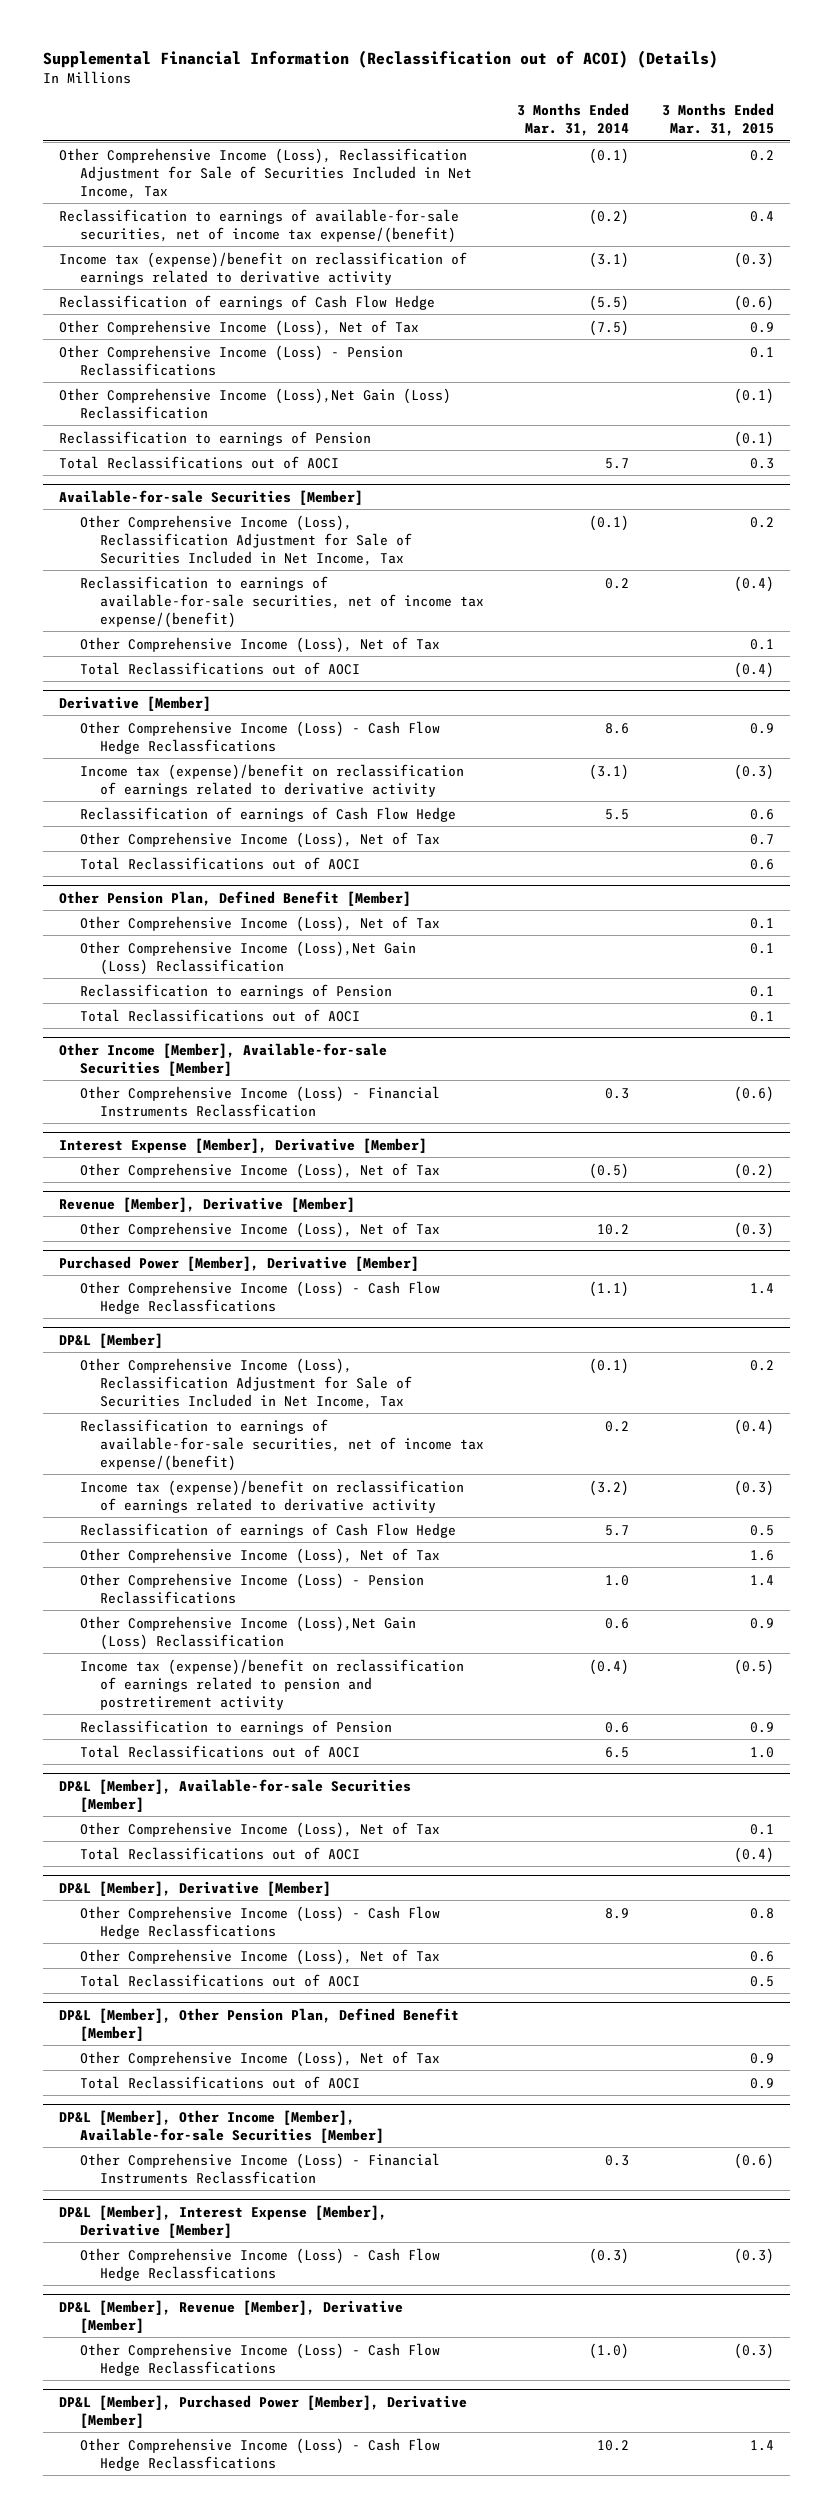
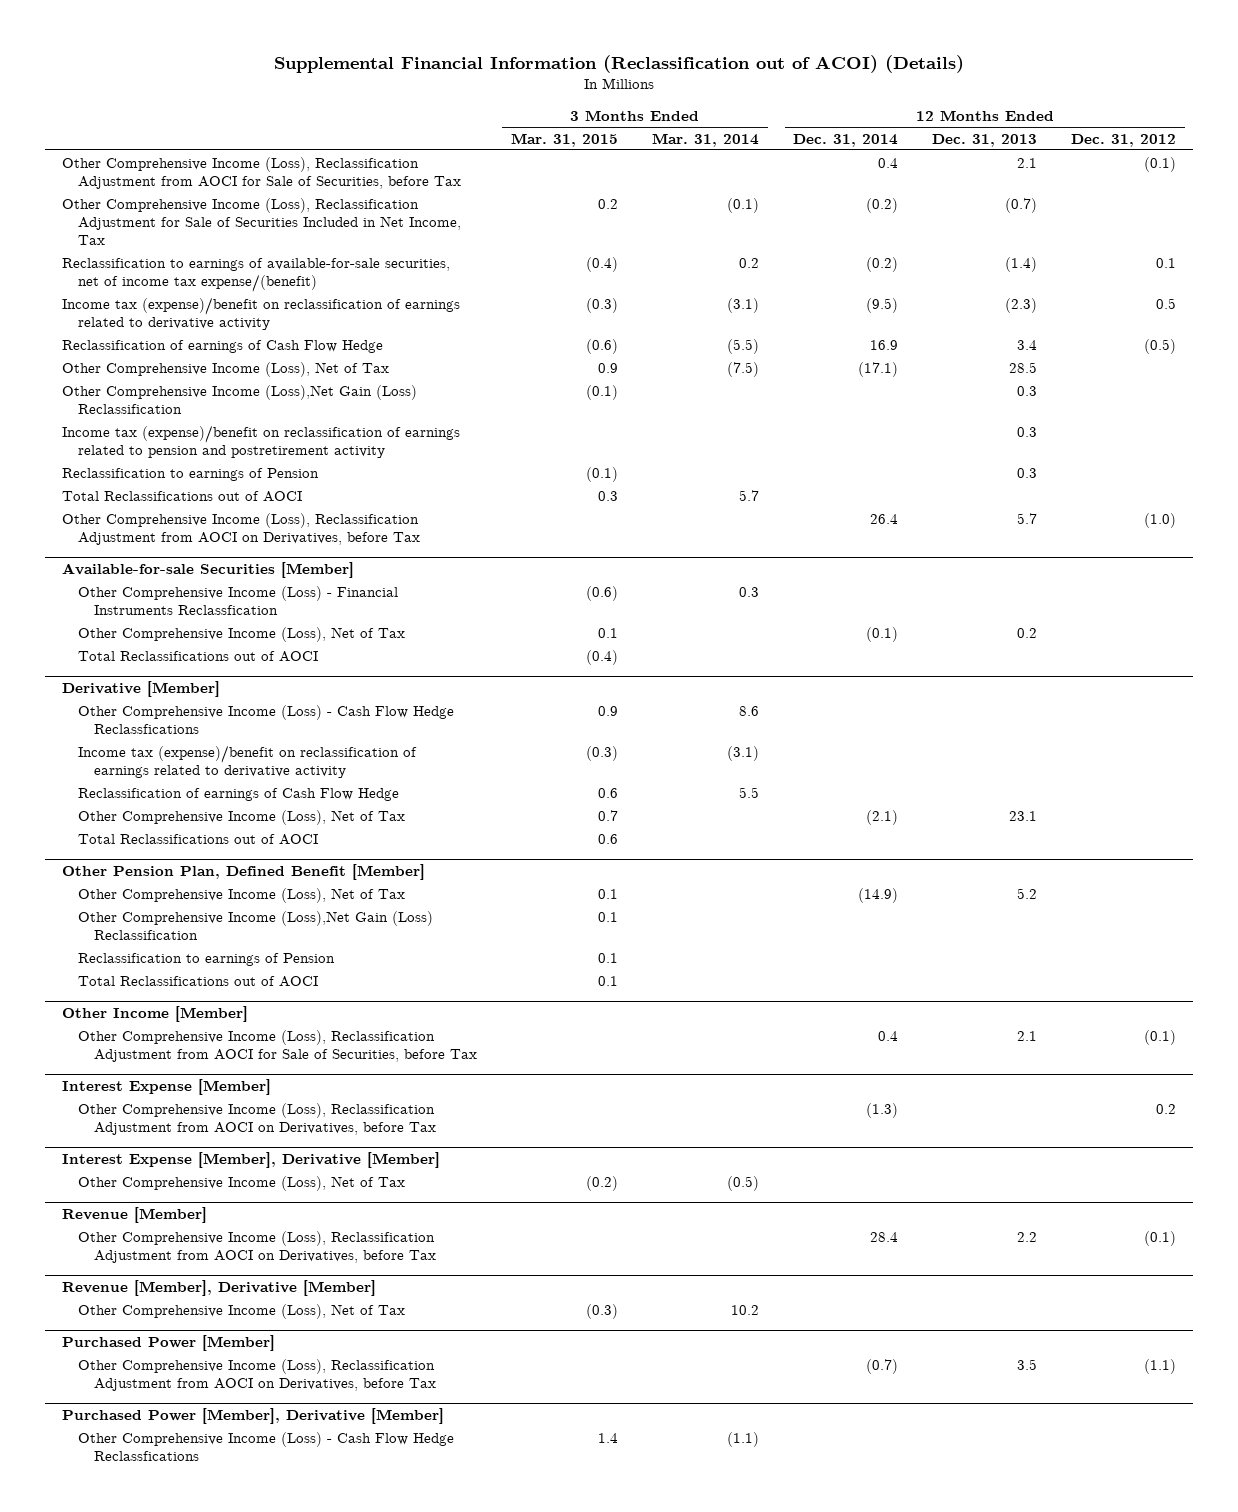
- | 3 Months Ended Mar. 31, 2014 | 3 Months Ended Mar. 31, 2015
+ | 3 Months Ended Mar. 31, 2015 | 3 Months Ended Mar. 31, 2014 | 12 Months Ended Dec. 31, 2014 | 12 Months Ended Dec. 31, 2013 | 12 Months Ended Dec. 31, 2012
+ Other Comprehensive Income (Loss), Reclassification Adjustment from AOCI for Sale of Securities, before Tax | | | 0.4 | 2.1 | (0.1)
- Reclassification to earnings of available-for-sale securities, net of income tax expense/(benefit) | (0.2) | 0.4
+ Reclassification to earnings of available-for-sale securities, net of income tax expense/(benefit) | (0.4) | 0.2 | (0.2) | (1.4) | 0.1
- Other Comprehensive Income (Loss) - Pension Reclassifications | | 0.1
+ Income tax (expense)/benefit on reclassification of earnings related to pension and postretirement activity | | | | 0.3 |
+ Other Comprehensive Income (Loss), Reclassification Adjustment from AOCI on Derivatives, before Tax | | | 26.4 | 5.7 | (1.0)
@ Available-for-sale Securities [Member]
- Other Comprehensive Income (Loss), Reclassification Adjustment for Sale of Securities Included in Net Income, Tax | (0.1) | 0.2
- Reclassification to earnings of available-for-sale securities, net of income tax expense/(benefit) | 0.2 | (0.4)
+ Other Comprehensive Income (Loss) - Financial Instruments Reclassfication | (0.6) | 0.3 | | |
- Other Income [Member], Available-for-sale Securities [Member]
- Other Comprehensive Income (Loss) - Financial Instruments Reclassfication | 0.3 | (0.6)
+ Other Income [Member]
+ Other Comprehensive Income (Loss), Reclassification Adjustment from AOCI for Sale of Securities, before Tax | | | 0.4 | 2.1 | (0.1)
+ Interest Expense [Member]
+ Other Comprehensive Income (Loss), Reclassification Adjustment from AOCI on Derivatives, before Tax | | | (1.3) | | 0.2
+ Revenue [Member]
+ Other Comprehensive Income (Loss), Reclassification Adjustment from AOCI on Derivatives, before Tax | | | 28.4 | 2.2 | (0.1)
+ Purchased Power [Member]
+ Other Comprehensive Income (Loss), Reclassification Adjustment from AOCI on Derivatives, before Tax | | | (0.7) | 3.5 | (1.1)
- DP&L [Member]
- Other Comprehensive Income (Loss), Reclassification Adjustment for Sale of Securities Included in Net Income, Tax | (0.1) | 0.2
- Reclassification to earnings of available-for-sale securities, net of income tax expense/(benefit) | 0.2 | (0.4)
- Income tax (expense)/benefit on reclassification of earnings related to derivative activity | (3.2) | (0.3)
- Reclassification of earnings of Cash Flow Hedge | 5.7 | 0.5
- Other Comprehensive Income (Loss), Net of Tax | | 1.6
- Other Comprehensive Income (Loss) - Pension Reclassifications | 1.0 | 1.4
- Other Comprehensive Income (Loss),Net Gain (Loss) Reclassification | 0.6 | 0.9
- Income tax (expense)/benefit on reclassification of earnings related to pension and postretirement activity | (0.4) | (0.5)
- Reclassification to earnings of Pension | 0.6 | 0.9
- Total Reclassifications out of AOCI | 6.5 | 1.0
- DP&L [Member], Available-for-sale Securities [Member]
- Other Comprehensive Income (Loss), Net of Tax | | 0.1
- Total Reclassifications out of AOCI | | (0.4)
- DP&L [Member], Derivative [Member]
- Other Comprehensive Income (Loss) - Cash Flow Hedge Reclassfications | 8.9 | 0.8
- Other Comprehensive Income (Loss), Net of Tax | | 0.6
- Total Reclassifications out of AOCI | | 0.5
- DP&L [Member], Other Pension Plan, Defined Benefit [Member]
- Other Comprehensive Income (Loss), Net of Tax | | 0.9
- Total Reclassifications out of AOCI | | 0.9
- DP&L [Member], Other Income [Member], Available-for-sale Securities [Member]
- Other Comprehensive Income (Loss) - Financial Instruments Reclassfication | 0.3 | (0.6)
- DP&L [Member], Interest Expense [Member], Derivative [Member]
- Other Comprehensive Income (Loss) - Cash Flow Hedge Reclassfications | (0.3) | (0.3)
- DP&L [Member], Revenue [Member], Derivative [Member]
- Other Comprehensive Income (Loss) - Cash Flow Hedge Reclassfications | (1.0) | (0.3)
- DP&L [Member], Purchased Power [Member], Derivative [Member]
- Other Comprehensive Income (Loss) - Cash Flow Hedge Reclassfications | 10.2 | 1.4

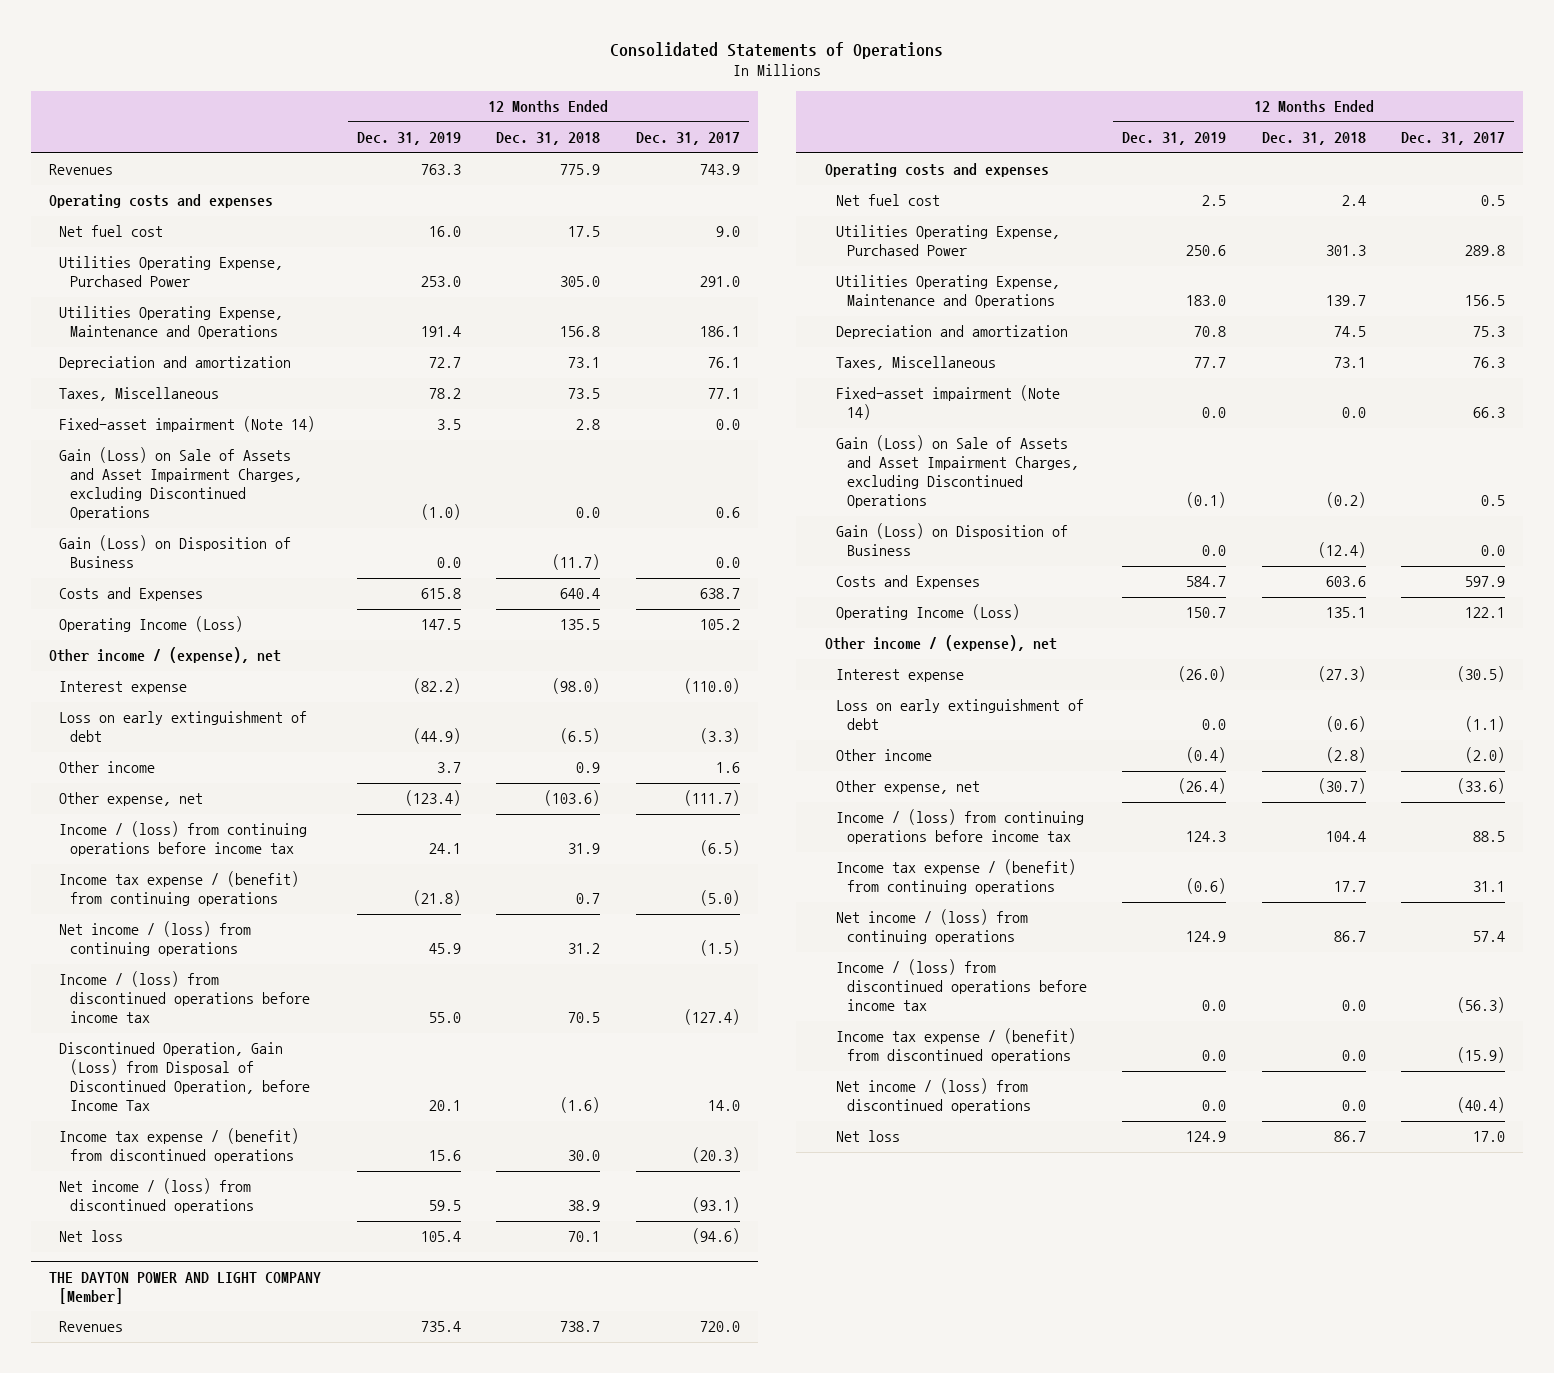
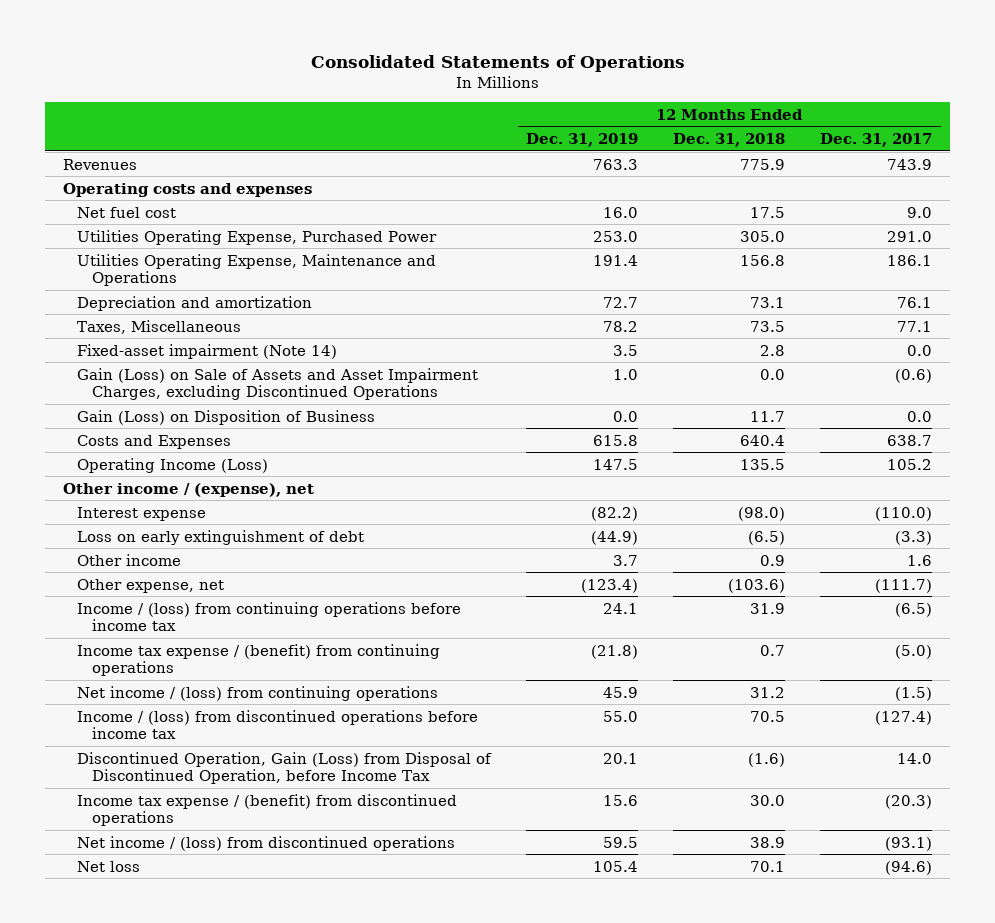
- Gain (Loss) on Sale of Assets and Asset Impairment Charges, excluding Discontinued Operations | (1.0) | 0.0 | 0.6
- Gain (Loss) on Disposition of Business | 0.0 | (11.7) | 0.0
+ Gain (Loss) on Sale of Assets and Asset Impairment Charges, excluding Discontinued Operations | 1.0 | 0.0 | (0.6)
+ Gain (Loss) on Disposition of Business | 0.0 | 11.7 | 0.0
- THE DAYTON POWER AND LIGHT COMPANY [Member]
- Revenues | 735.4 | 738.7 | 720.0
- Operating costs and expenses
- Net fuel cost | 2.5 | 2.4 | 0.5
- Utilities Operating Expense, Purchased Power | 250.6 | 301.3 | 289.8
- Utilities Operating Expense, Maintenance and Operations | 183.0 | 139.7 | 156.5
- Depreciation and amortization | 70.8 | 74.5 | 75.3
- Taxes, Miscellaneous | 77.7 | 73.1 | 76.3
- Fixed-asset impairment (Note 14) | 0.0 | 0.0 | 66.3
- Gain (Loss) on Sale of Assets and Asset Impairment Charges, excluding Discontinued Operations | (0.1) | (0.2) | 0.5
- Gain (Loss) on Disposition of Business | 0.0 | (12.4) | 0.0
- Costs and Expenses | 584.7 | 603.6 | 597.9
- Operating Income (Loss) | 150.7 | 135.1 | 122.1
- Other income / (expense), net
- Interest expense | (26.0) | (27.3) | (30.5)
- Loss on early extinguishment of debt | 0.0 | (0.6) | (1.1)
- Other income | (0.4) | (2.8) | (2.0)
- Other expense, net | (26.4) | (30.7) | (33.6)
- Income / (loss) from continuing operations before income tax | 124.3 | 104.4 | 88.5
- Income tax expense / (benefit) from continuing operations | (0.6) | 17.7 | 31.1
- Net income / (loss) from continuing operations | 124.9 | 86.7 | 57.4
- Income / (loss) from discontinued operations before income tax | 0.0 | 0.0 | (56.3)
- Income tax expense / (benefit) from discontinued operations | 0.0 | 0.0 | (15.9)
- Net income / (loss) from discontinued operations | 0.0 | 0.0 | (40.4)
- Net loss | 124.9 | 86.7 | 17.0

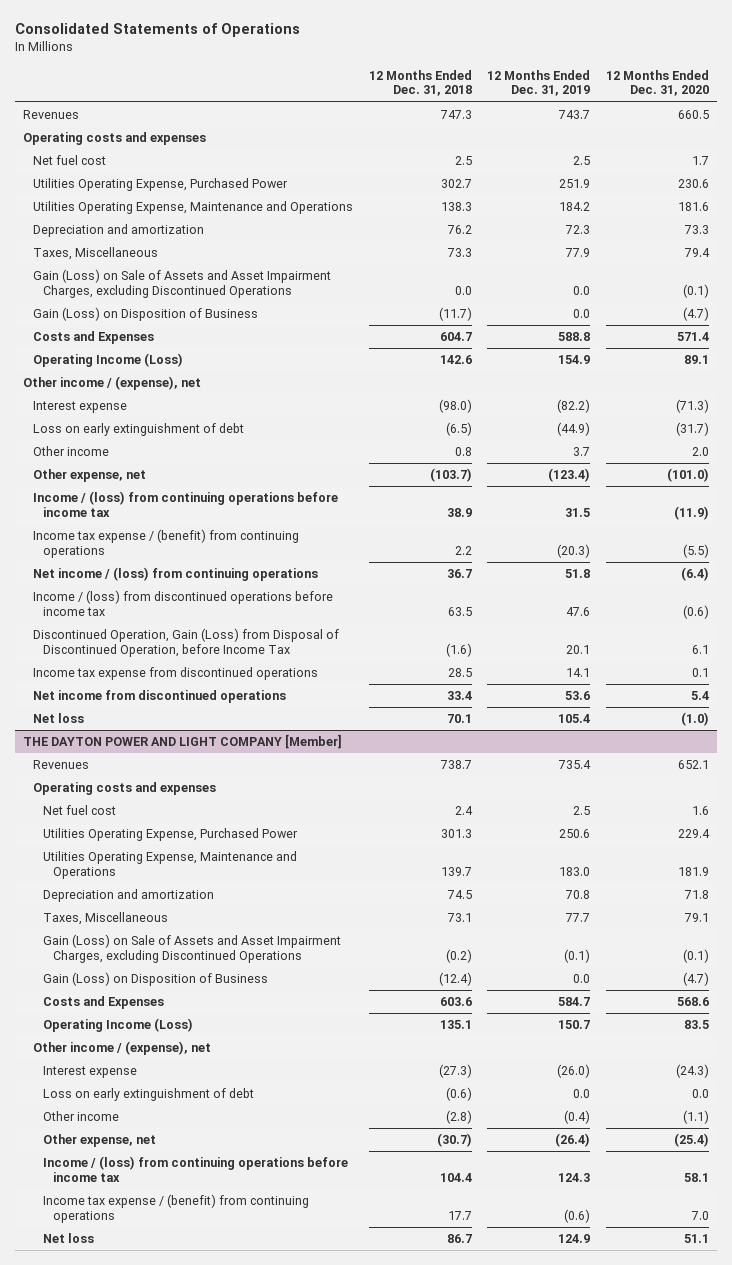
- | 12 Months Ended Dec. 31, 2019 | 12 Months Ended Dec. 31, 2018 | 12 Months Ended Dec. 31, 2017
+ | 12 Months Ended Dec. 31, 2018 | 12 Months Ended Dec. 31, 2019 | 12 Months Ended Dec. 31, 2020
- Revenues | 763.3 | 775.9 | 743.9
+ Revenues | 747.3 | 743.7 | 660.5
- Net fuel cost | 16.0 | 17.5 | 9.0
- Utilities Operating Expense, Purchased Power | 253.0 | 305.0 | 291.0
- Utilities Operating Expense, Maintenance and Operations | 191.4 | 156.8 | 186.1
- Depreciation and amortization | 72.7 | 73.1 | 76.1
- Taxes, Miscellaneous | 78.2 | 73.5 | 77.1
- Fixed-asset impairment (Note 14) | 3.5 | 2.8 | 0.0
- Gain (Loss) on Sale of Assets and Asset Impairment Charges, excluding Discontinued Operations | 1.0 | 0.0 | (0.6)
- Gain (Loss) on Disposition of Business | 0.0 | 11.7 | 0.0
- Costs and Expenses | 615.8 | 640.4 | 638.7
- Operating Income (Loss) | 147.5 | 135.5 | 105.2
+ Net fuel cost | 2.5 | 2.5 | 1.7
+ Utilities Operating Expense, Purchased Power | 302.7 | 251.9 | 230.6
+ Utilities Operating Expense, Maintenance and Operations | 138.3 | 184.2 | 181.6
+ Depreciation and amortization | 76.2 | 72.3 | 73.3
+ Taxes, Miscellaneous | 73.3 | 77.9 | 79.4
+ Gain (Loss) on Sale of Assets and Asset Impairment Charges, excluding Discontinued Operations | 0.0 | 0.0 | (0.1)
+ Gain (Loss) on Disposition of Business | (11.7) | 0.0 | (4.7)
+ Costs and Expenses | 604.7 | 588.8 | 571.4
+ Operating Income (Loss) | 142.6 | 154.9 | 89.1
- Other income | 3.7 | 0.9 | 1.6
- Other expense, net | (123.4) | (103.6) | (111.7)
- Income / (loss) from continuing operations before income tax | 24.1 | 31.9 | (6.5)
- Income tax expense / (benefit) from continuing operations | (21.8) | 0.7 | (5.0)
- Net income / (loss) from continuing operations | 45.9 | 31.2 | (1.5)
- Income / (loss) from discontinued operations before income tax | 55.0 | 70.5 | (127.4)
+ Other income | 0.8 | 3.7 | 2.0
+ Other expense, net | (103.7) | (123.4) | (101.0)
+ Income / (loss) from continuing operations before income tax | 38.9 | 31.5 | (11.9)
+ Income tax expense / (benefit) from continuing operations | 2.2 | (20.3) | (5.5)
+ Net income / (loss) from continuing operations | 36.7 | 51.8 | (6.4)
+ Income / (loss) from discontinued operations before income tax | 63.5 | 47.6 | (0.6)
- Income tax expense / (benefit) from discontinued operations | 15.6 | 30.0 | (20.3)
- Net income / (loss) from discontinued operations | 59.5 | 38.9 | (93.1)
+ Income tax expense from discontinued operations | 28.5 | 14.1 | 0.1
+ Net income from discontinued operations | 33.4 | 53.6 | 5.4
+ THE DAYTON POWER AND LIGHT COMPANY [Member]
+ Revenues | 738.7 | 735.4 | 652.1
+ Operating costs and expenses
+ Net fuel cost | 2.4 | 2.5 | 1.6
+ Utilities Operating Expense, Purchased Power | 301.3 | 250.6 | 229.4
+ Utilities Operating Expense, Maintenance and Operations | 139.7 | 183.0 | 181.9
+ Depreciation and amortization | 74.5 | 70.8 | 71.8
+ Taxes, Miscellaneous | 73.1 | 77.7 | 79.1
+ Gain (Loss) on Sale of Assets and Asset Impairment Charges, excluding Discontinued Operations | (0.2) | (0.1) | (0.1)
+ Gain (Loss) on Disposition of Business | (12.4) | 0.0 | (4.7)
+ Costs and Expenses | 603.6 | 584.7 | 568.6
+ Operating Income (Loss) | 135.1 | 150.7 | 83.5
+ Other income / (expense), net
+ Interest expense | (27.3) | (26.0) | (24.3)
+ Loss on early extinguishment of debt | (0.6) | 0.0 | 0.0
+ Other income | (2.8) | (0.4) | (1.1)
+ Other expense, net | (30.7) | (26.4) | (25.4)
+ Income / (loss) from continuing operations before income tax | 104.4 | 124.3 | 58.1
+ Income tax expense / (benefit) from continuing operations | 17.7 | (0.6) | 7.0
+ Net loss | 86.7 | 124.9 | 51.1

